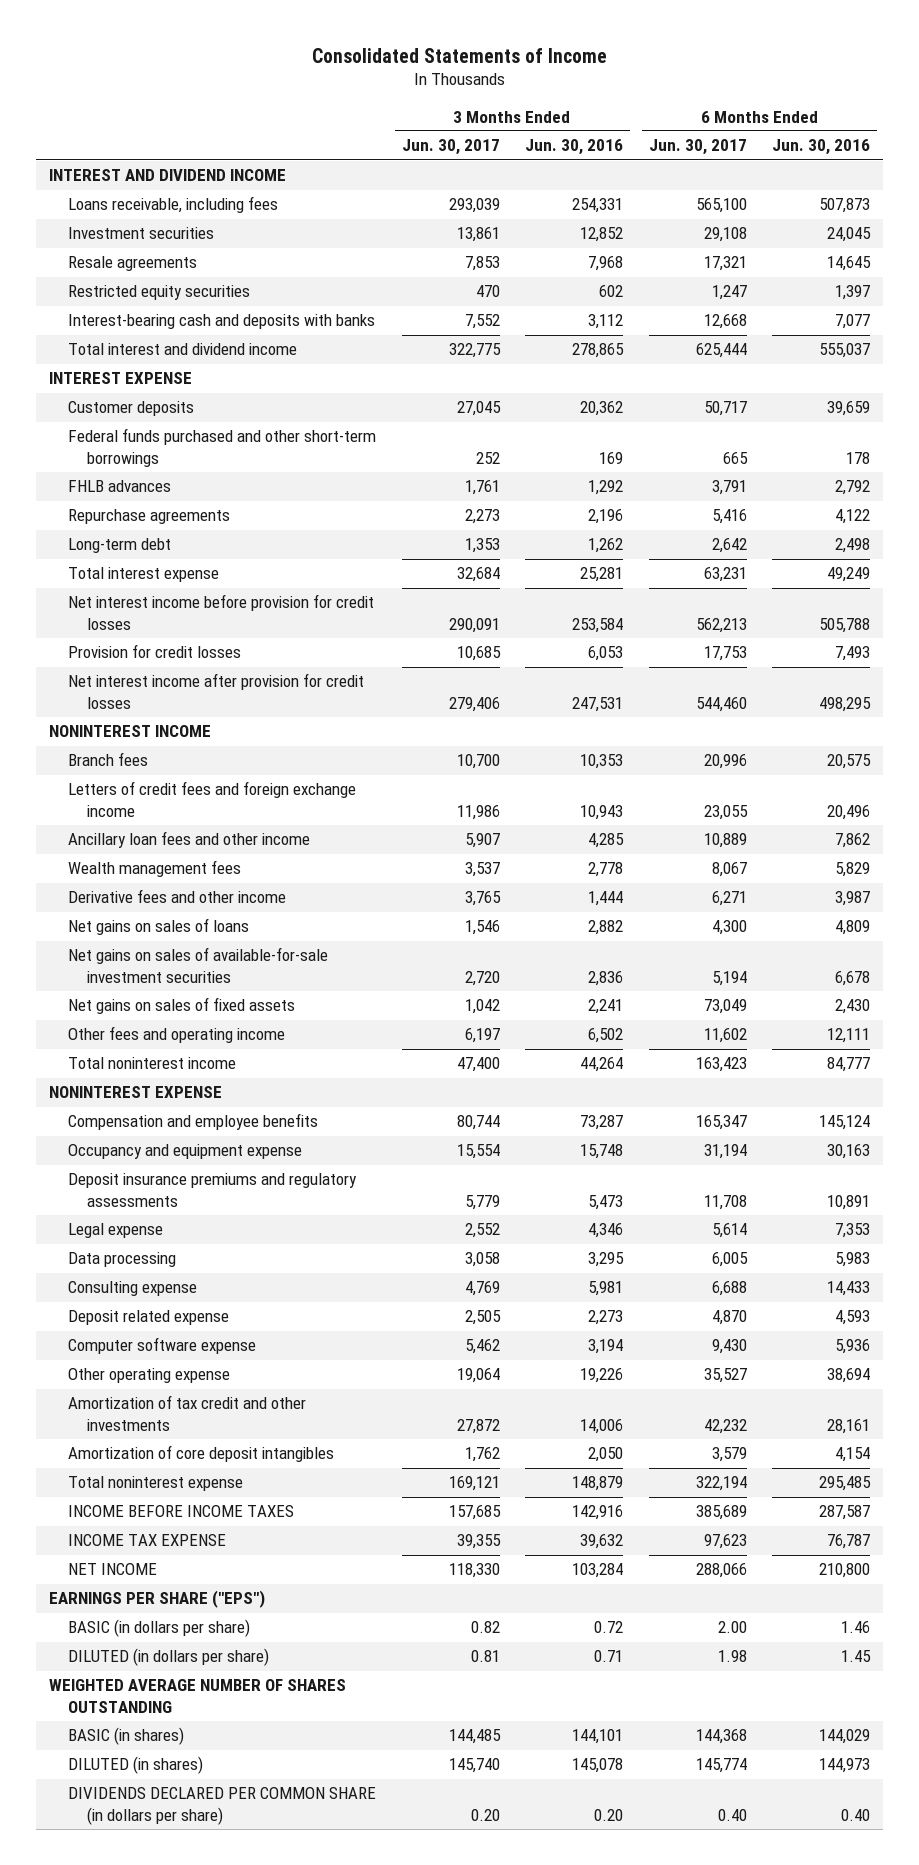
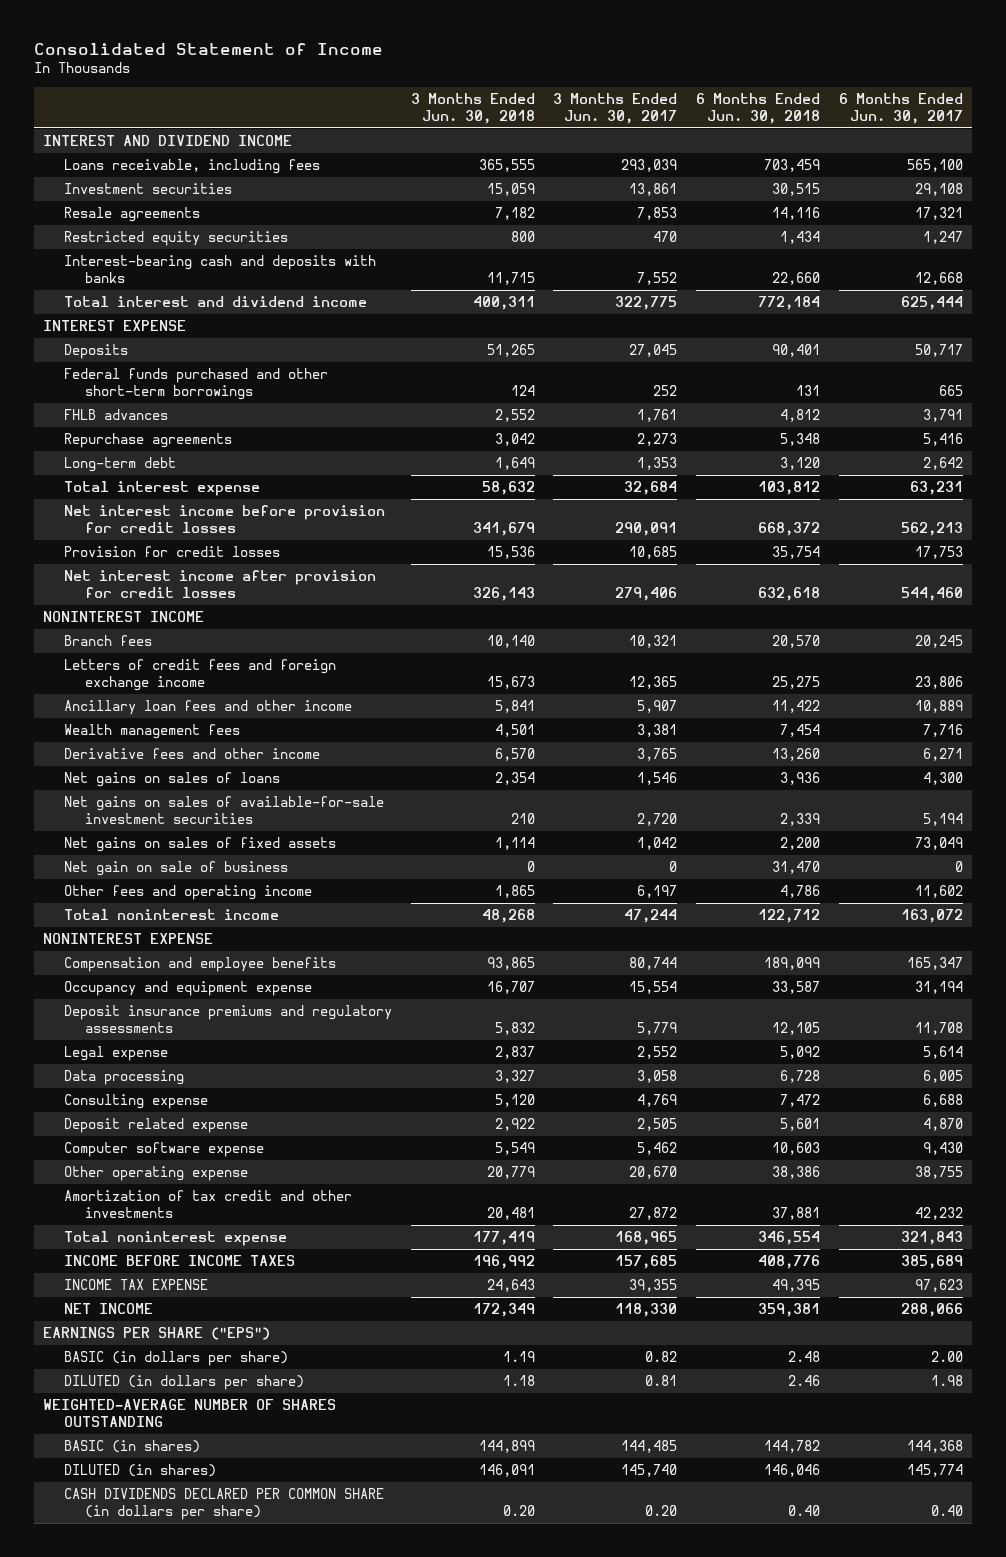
- Consolidated Statements of Income
+ Consolidated Statement of Income
- | 3 Months Ended Jun. 30, 2017 | 3 Months Ended Jun. 30, 2016 | 6 Months Ended Jun. 30, 2017 | 6 Months Ended Jun. 30, 2016
+ | 3 Months Ended Jun. 30, 2018 | 3 Months Ended Jun. 30, 2017 | 6 Months Ended Jun. 30, 2018 | 6 Months Ended Jun. 30, 2017
- Customer deposits | 27,045 | 20,362 | 50,717 | 39,659
+ Deposits | 51,265 | 27,045 | 90,401 | 50,717
- Branch fees | 10,700 | 10,353 | 20,996 | 20,575
- Letters of credit fees and foreign exchange income | 11,986 | 10,943 | 23,055 | 20,496
+ Branch fees | 10,140 | 10,321 | 20,570 | 20,245
+ Letters of credit fees and foreign exchange income | 15,673 | 12,365 | 25,275 | 23,806
- Wealth management fees | 3,537 | 2,778 | 8,067 | 5,829
+ Wealth management fees | 4,501 | 3,381 | 7,454 | 7,716
+ Net gain on sale of business | 0 | 0 | 31,470 | 0
- Total noninterest income | 47,400 | 44,264 | 163,423 | 84,777
+ Total noninterest income | 48,268 | 47,244 | 122,712 | 163,072
- Other operating expense | 19,064 | 19,226 | 35,527 | 38,694
+ Other operating expense | 20,779 | 20,670 | 38,386 | 38,755
- Amortization of core deposit intangibles | 1,762 | 2,050 | 3,579 | 4,154
- Total noninterest expense | 169,121 | 148,879 | 322,194 | 295,485
+ Total noninterest expense | 177,419 | 168,965 | 346,554 | 321,843
- WEIGHTED AVERAGE NUMBER OF SHARES OUTSTANDING
+ WEIGHTED-AVERAGE NUMBER OF SHARES OUTSTANDING
- DIVIDENDS DECLARED PER COMMON SHARE (in dollars per share) | 0.20 | 0.20 | 0.40 | 0.40
+ CASH DIVIDENDS DECLARED PER COMMON SHARE (in dollars per share) | 0.20 | 0.20 | 0.40 | 0.40

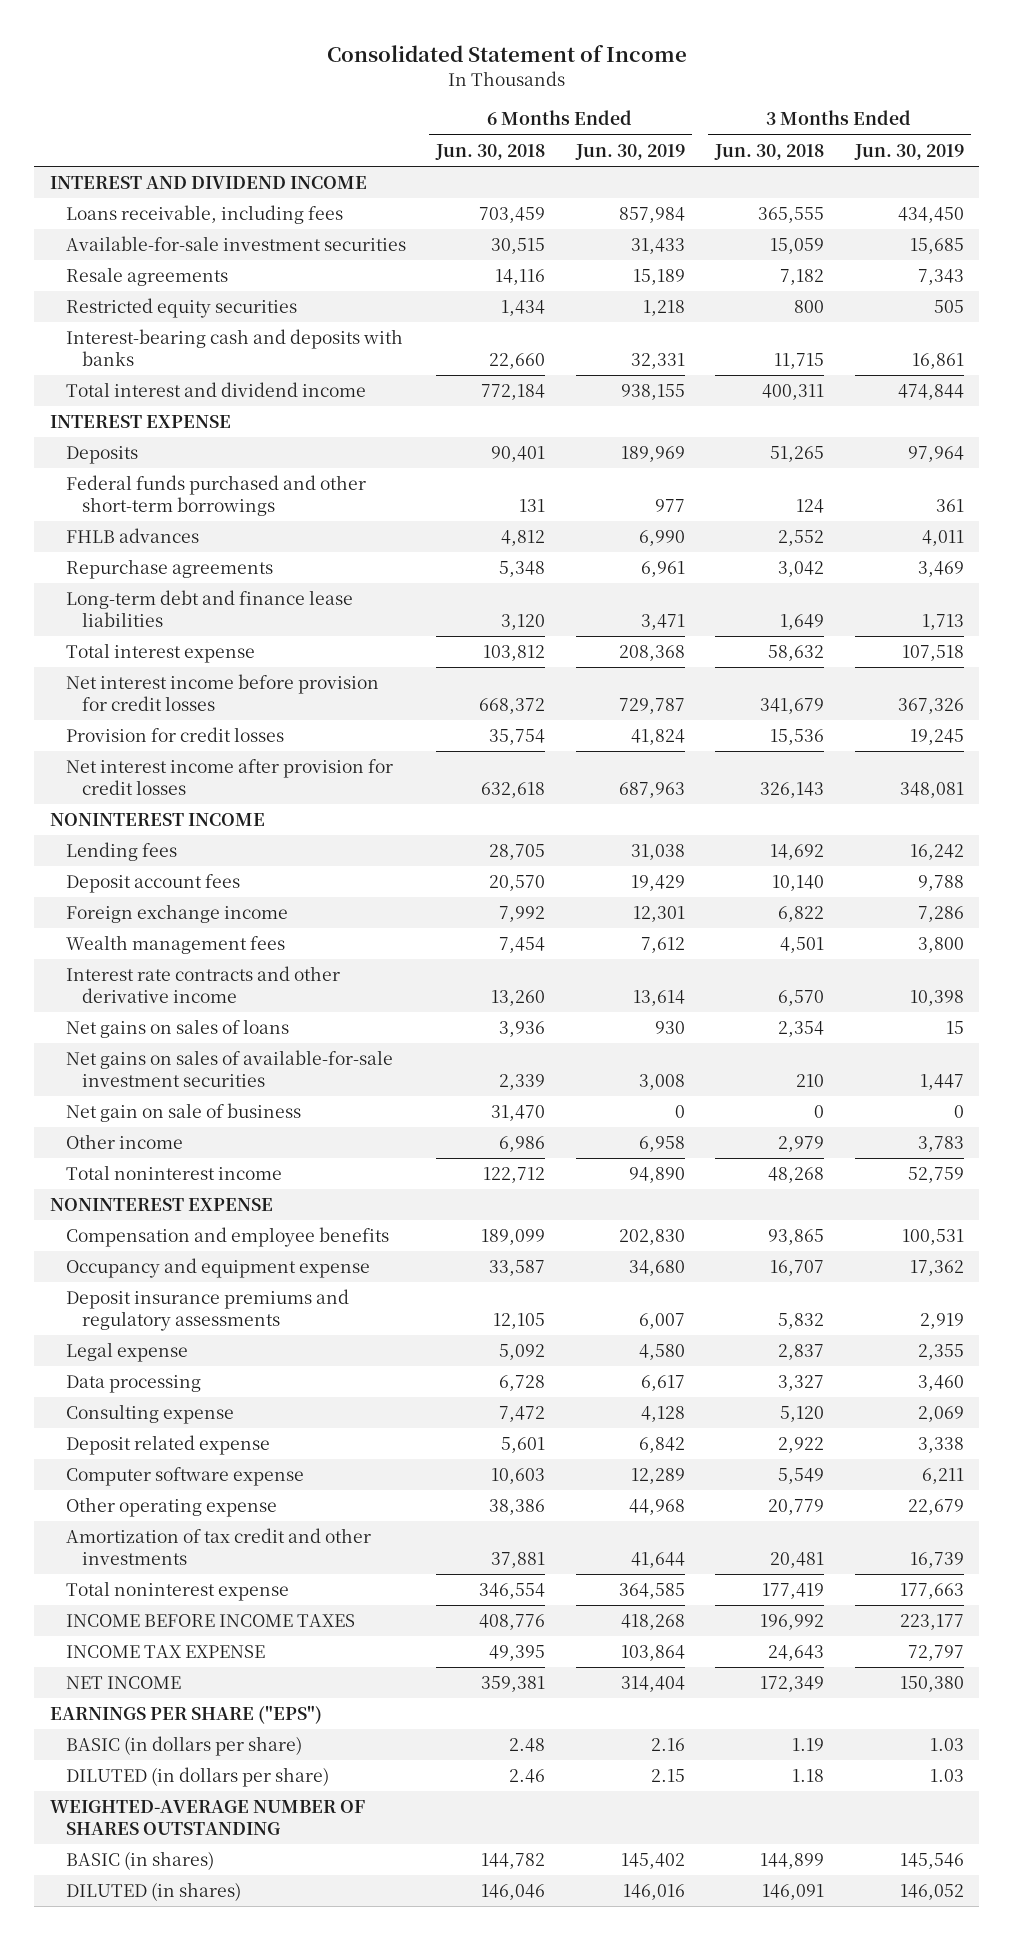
- | 3 Months Ended Jun. 30, 2018 | 3 Months Ended Jun. 30, 2017 | 6 Months Ended Jun. 30, 2018 | 6 Months Ended Jun. 30, 2017
+ | 6 Months Ended Jun. 30, 2018 | 6 Months Ended Jun. 30, 2019 | 3 Months Ended Jun. 30, 2018 | 3 Months Ended Jun. 30, 2019
- Investment securities | 15,059 | 13,861 | 30,515 | 29,108
+ Available-for-sale investment securities | 30,515 | 31,433 | 15,059 | 15,685
- Long-term debt | 1,649 | 1,353 | 3,120 | 2,642
+ Long-term debt and finance lease liabilities | 3,120 | 3,471 | 1,649 | 1,713
- Branch fees | 10,140 | 10,321 | 20,570 | 20,245
- Letters of credit fees and foreign exchange income | 15,673 | 12,365 | 25,275 | 23,806
- Ancillary loan fees and other income | 5,841 | 5,907 | 11,422 | 10,889
+ Lending fees | 28,705 | 31,038 | 14,692 | 16,242
+ Deposit account fees | 20,570 | 19,429 | 10,140 | 9,788
+ Foreign exchange income | 7,992 | 12,301 | 6,822 | 7,286
- Derivative fees and other income | 6,570 | 3,765 | 13,260 | 6,271
+ Interest rate contracts and other derivative income | 13,260 | 13,614 | 6,570 | 10,398
- Net gains on sales of fixed assets | 1,114 | 1,042 | 2,200 | 73,049
- Other fees and operating income | 1,865 | 6,197 | 4,786 | 11,602
+ Other income | 6,986 | 6,958 | 2,979 | 3,783
- CASH DIVIDENDS DECLARED PER COMMON SHARE (in dollars per share) | 0.20 | 0.20 | 0.40 | 0.40

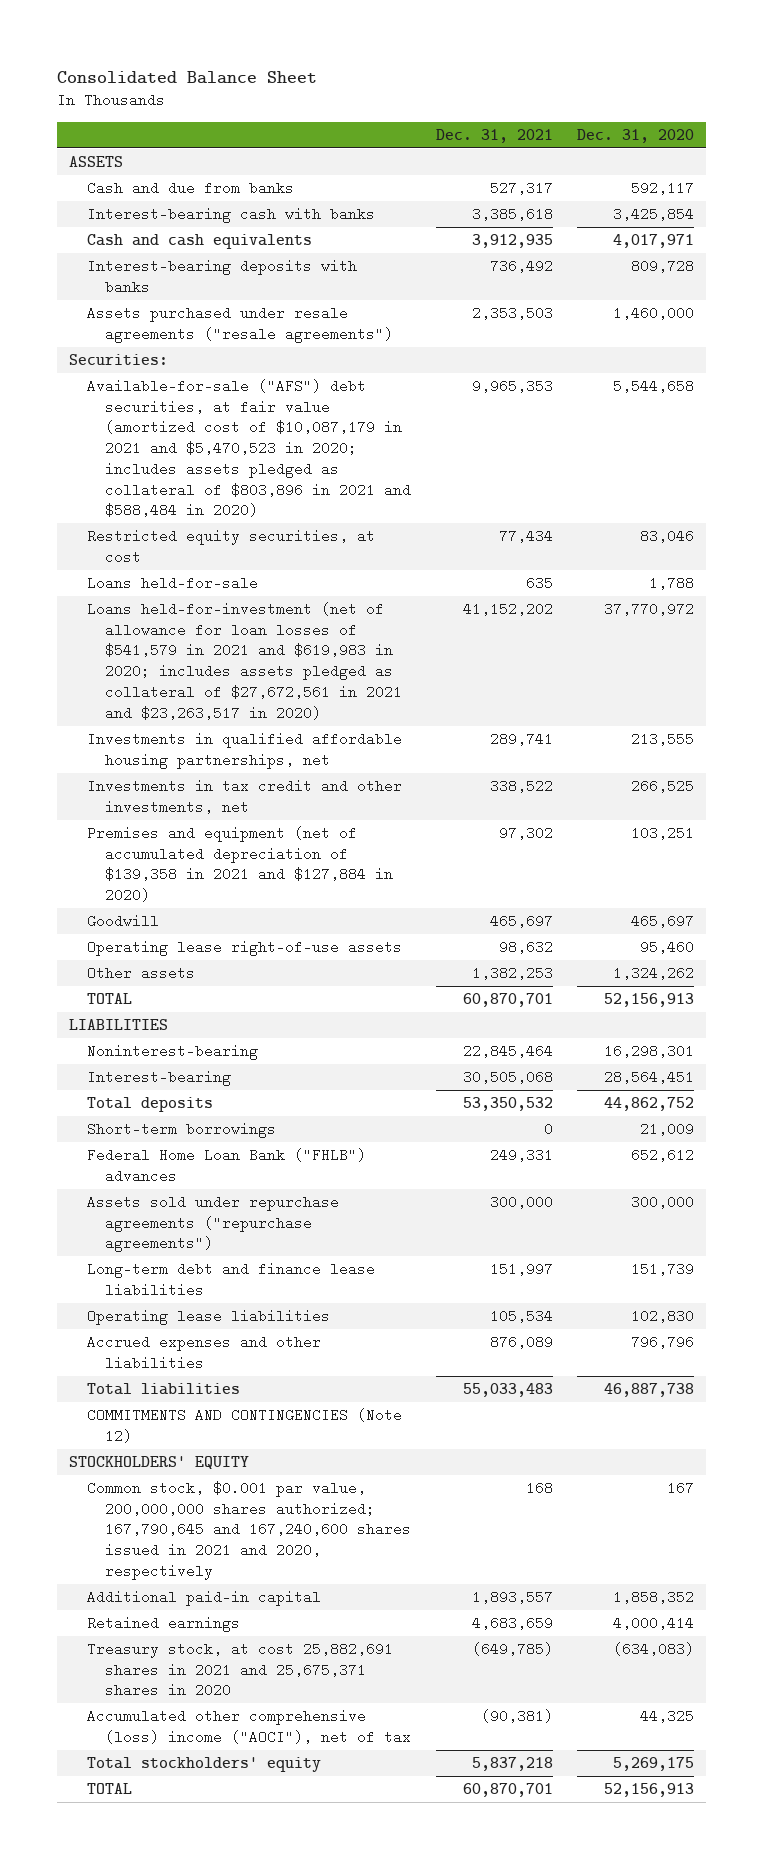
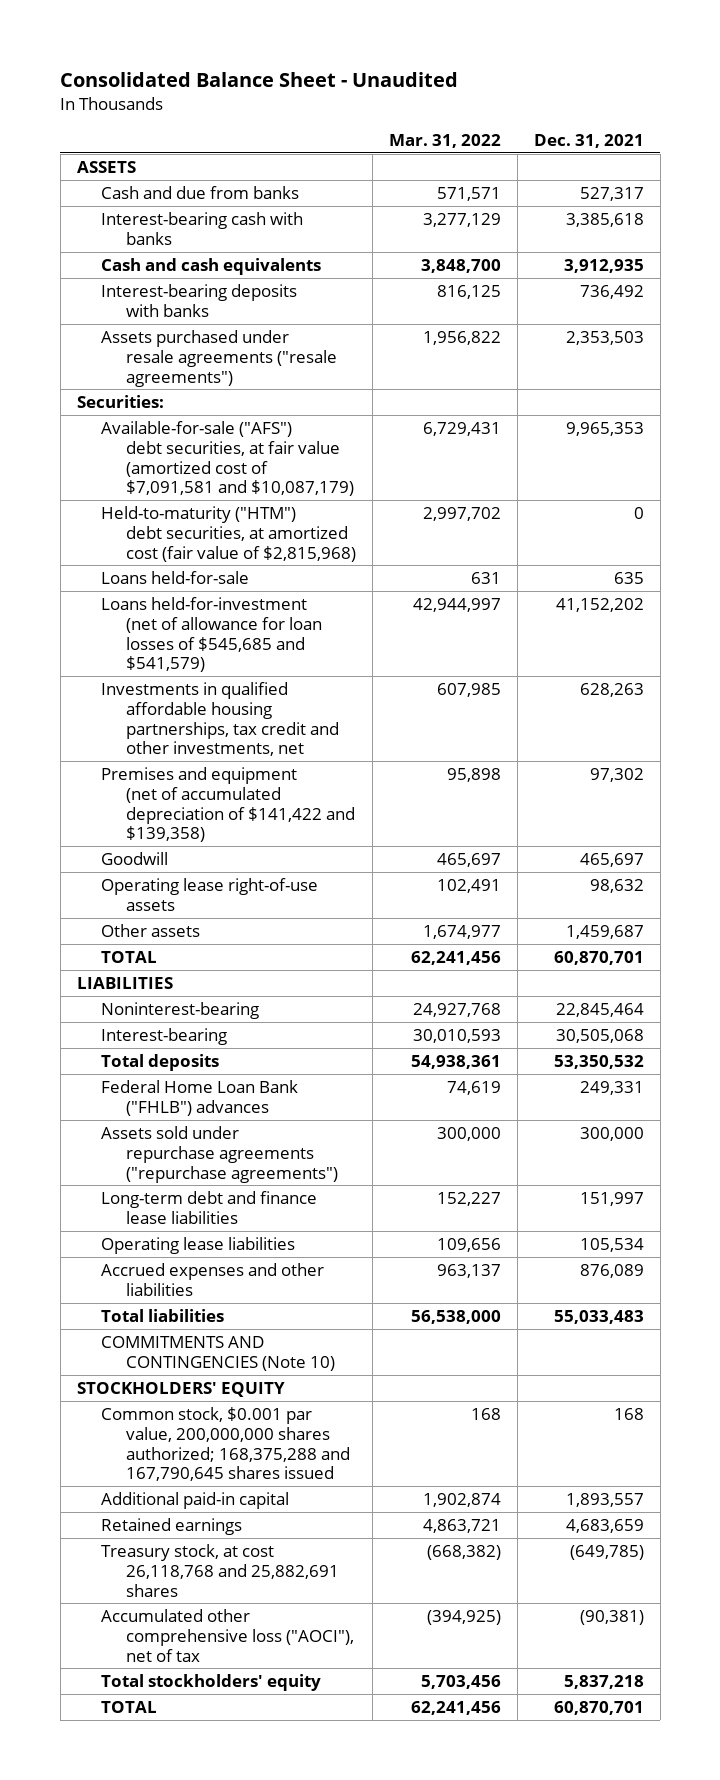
- Consolidated Balance Sheet
+ Consolidated Balance Sheet - Unaudited
- | Dec. 31, 2021 | Dec. 31, 2020
+ | Mar. 31, 2022 | Dec. 31, 2021
- Available-for-sale ("AFS") debt securities, at fair value (amortized cost of $10,087,179 in 2021 and $5,470,523 in 2020; includes assets pledged as collateral of $803,896 in 2021 and $588,484 in 2020) | 9,965,353 | 5,544,658
- Restricted equity securities, at cost | 77,434 | 83,046
+ Available-for-sale ("AFS") debt securities, at fair value (amortized cost of $7,091,581 and $10,087,179) | 6,729,431 | 9,965,353
+ Held-to-maturity ("HTM") debt securities, at amortized cost (fair value of $2,815,968) | 2,997,702 | 0
- Loans held-for-investment (net of allowance for loan losses of $541,579 in 2021 and $619,983 in 2020; includes assets pledged as collateral of $27,672,561 in 2021 and $23,263,517 in 2020) | 41,152,202 | 37,770,972
- Investments in qualified affordable housing partnerships, net | 289,741 | 213,555
- Investments in tax credit and other investments, net | 338,522 | 266,525
- Premises and equipment (net of accumulated depreciation of $139,358 in 2021 and $127,884 in 2020) | 97,302 | 103,251
+ Loans held-for-investment (net of allowance for loan losses of $545,685 and $541,579) | 42,944,997 | 41,152,202
+ Investments in qualified affordable housing partnerships, tax credit and other investments, net | 607,985 | 628,263
+ Premises and equipment (net of accumulated depreciation of $141,422 and $139,358) | 95,898 | 97,302
- Other assets | 1,382,253 | 1,324,262
+ Other assets | 1,674,977 | 1,459,687
- Short-term borrowings | 0 | 21,009
- COMMITMENTS AND CONTINGENCIES (Note 12)
+ COMMITMENTS AND CONTINGENCIES (Note 10)
- Common stock, $0.001 par value, 200,000,000 shares authorized; 167,790,645 and 167,240,600 shares issued in 2021 and 2020, respectively | 168 | 167
+ Common stock, $0.001 par value, 200,000,000 shares authorized; 168,375,288 and 167,790,645 shares issued | 168 | 168
- Treasury stock, at cost 25,882,691 shares in 2021 and 25,675,371 shares in 2020 | (649,785) | (634,083)
- Accumulated other comprehensive (loss) income ("AOCI"), net of tax | (90,381) | 44,325
+ Treasury stock, at cost 26,118,768 and 25,882,691 shares | (668,382) | (649,785)
+ Accumulated other comprehensive loss ("AOCI"), net of tax | (394,925) | (90,381)

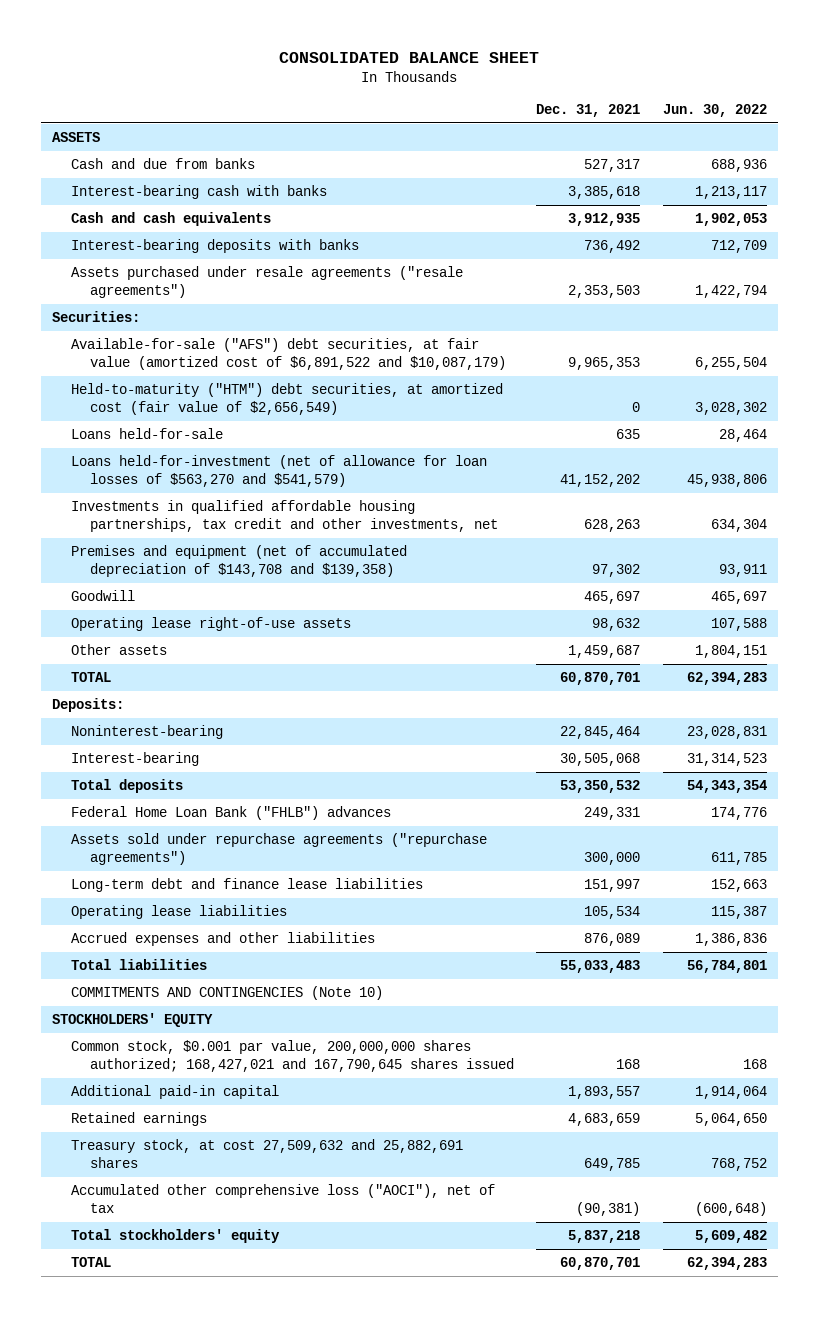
- Consolidated Balance Sheet - Unaudited
+ CONSOLIDATED BALANCE SHEET
- | Mar. 31, 2022 | Dec. 31, 2021
+ | Dec. 31, 2021 | Jun. 30, 2022
- Available-for-sale ("AFS") debt securities, at fair value (amortized cost of $7,091,581 and $10,087,179) | 6,729,431 | 9,965,353
- Held-to-maturity ("HTM") debt securities, at amortized cost (fair value of $2,815,968) | 2,997,702 | 0
+ Available-for-sale ("AFS") debt securities, at fair value (amortized cost of $6,891,522 and $10,087,179) | 9,965,353 | 6,255,504
+ Held-to-maturity ("HTM") debt securities, at amortized cost (fair value of $2,656,549) | 0 | 3,028,302
- Loans held-for-investment (net of allowance for loan losses of $545,685 and $541,579) | 42,944,997 | 41,152,202
+ Loans held-for-investment (net of allowance for loan losses of $563,270 and $541,579) | 41,152,202 | 45,938,806
- Premises and equipment (net of accumulated depreciation of $141,422 and $139,358) | 95,898 | 97,302
+ Premises and equipment (net of accumulated depreciation of $143,708 and $139,358) | 97,302 | 93,911
- LIABILITIES
+ Deposits:
- Common stock, $0.001 par value, 200,000,000 shares authorized; 168,375,288 and 167,790,645 shares issued | 168 | 168
+ Common stock, $0.001 par value, 200,000,000 shares authorized; 168,427,021 and 167,790,645 shares issued | 168 | 168
- Treasury stock, at cost 26,118,768 and 25,882,691 shares | (668,382) | (649,785)
+ Treasury stock, at cost 27,509,632 and 25,882,691 shares | 649,785 | 768,752

